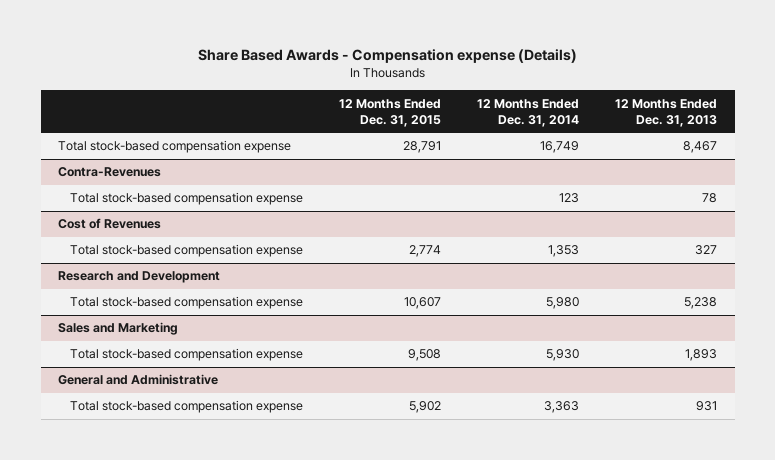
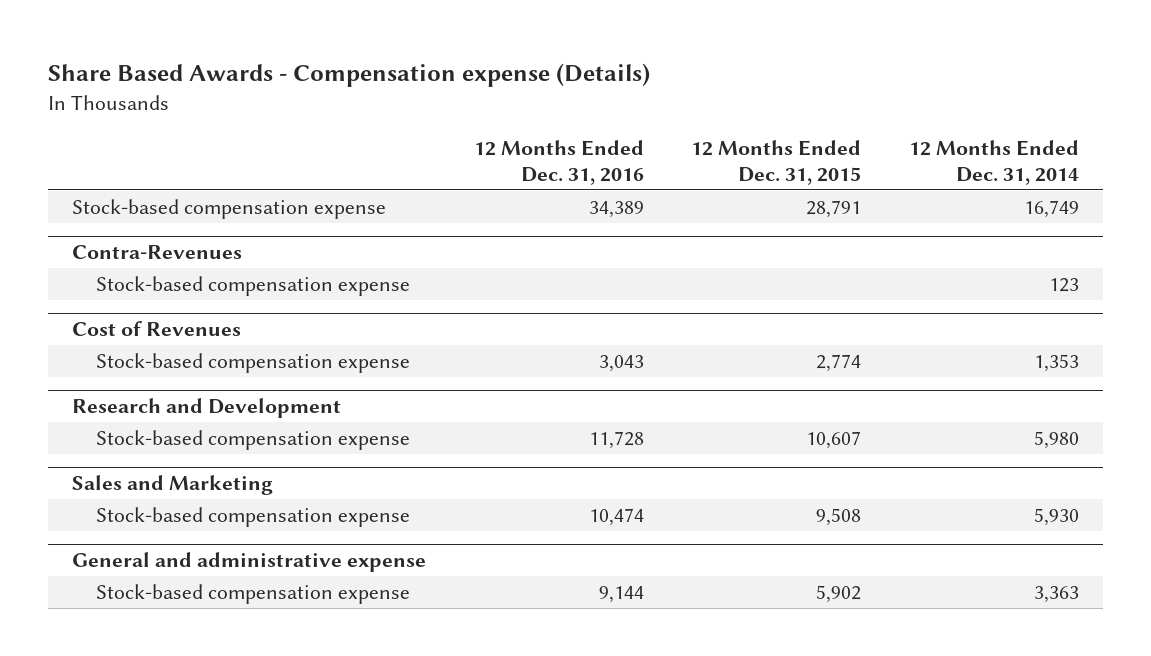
- | 12 Months Ended Dec. 31, 2015 | 12 Months Ended Dec. 31, 2014 | 12 Months Ended Dec. 31, 2013
+ | 12 Months Ended Dec. 31, 2016 | 12 Months Ended Dec. 31, 2015 | 12 Months Ended Dec. 31, 2014
- Total stock-based compensation expense | 28,791 | 16,749 | 8,467
+ Stock-based compensation expense | 34,389 | 28,791 | 16,749
@ Contra-Revenues
- Total stock-based compensation expense | | 123 | 78
+ Stock-based compensation expense | | | 123
@ Cost of Revenues
- Total stock-based compensation expense | 2,774 | 1,353 | 327
+ Stock-based compensation expense | 3,043 | 2,774 | 1,353
@ Research and Development
- Total stock-based compensation expense | 10,607 | 5,980 | 5,238
+ Stock-based compensation expense | 11,728 | 10,607 | 5,980
@ Sales and Marketing
- Total stock-based compensation expense | 9,508 | 5,930 | 1,893
- General and Administrative
- Total stock-based compensation expense | 5,902 | 3,363 | 931
@ Sales and Marketing
+ Stock-based compensation expense | 10,474 | 9,508 | 5,930
+ General and administrative expense
+ Stock-based compensation expense | 9,144 | 5,902 | 3,363

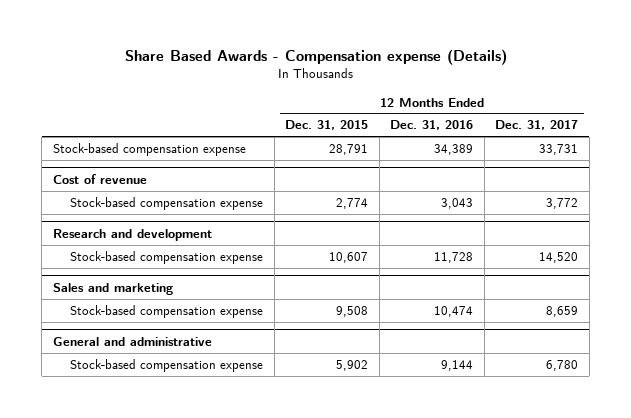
- | 12 Months Ended Dec. 31, 2016 | 12 Months Ended Dec. 31, 2015 | 12 Months Ended Dec. 31, 2014
+ | 12 Months Ended Dec. 31, 2015 | 12 Months Ended Dec. 31, 2016 | 12 Months Ended Dec. 31, 2017
- Contra-Revenues
- Stock-based compensation expense | | | 123
- Cost of Revenues
+ Cost of revenue
- Research and Development
+ Research and development
- Sales and Marketing
+ Sales and marketing
- General and administrative expense
+ General and administrative

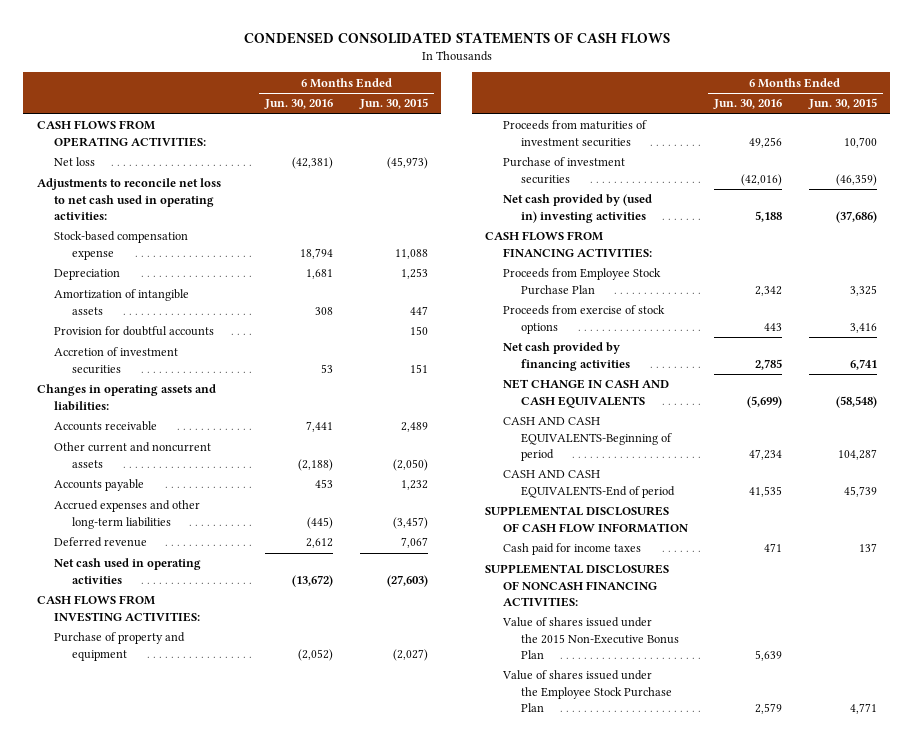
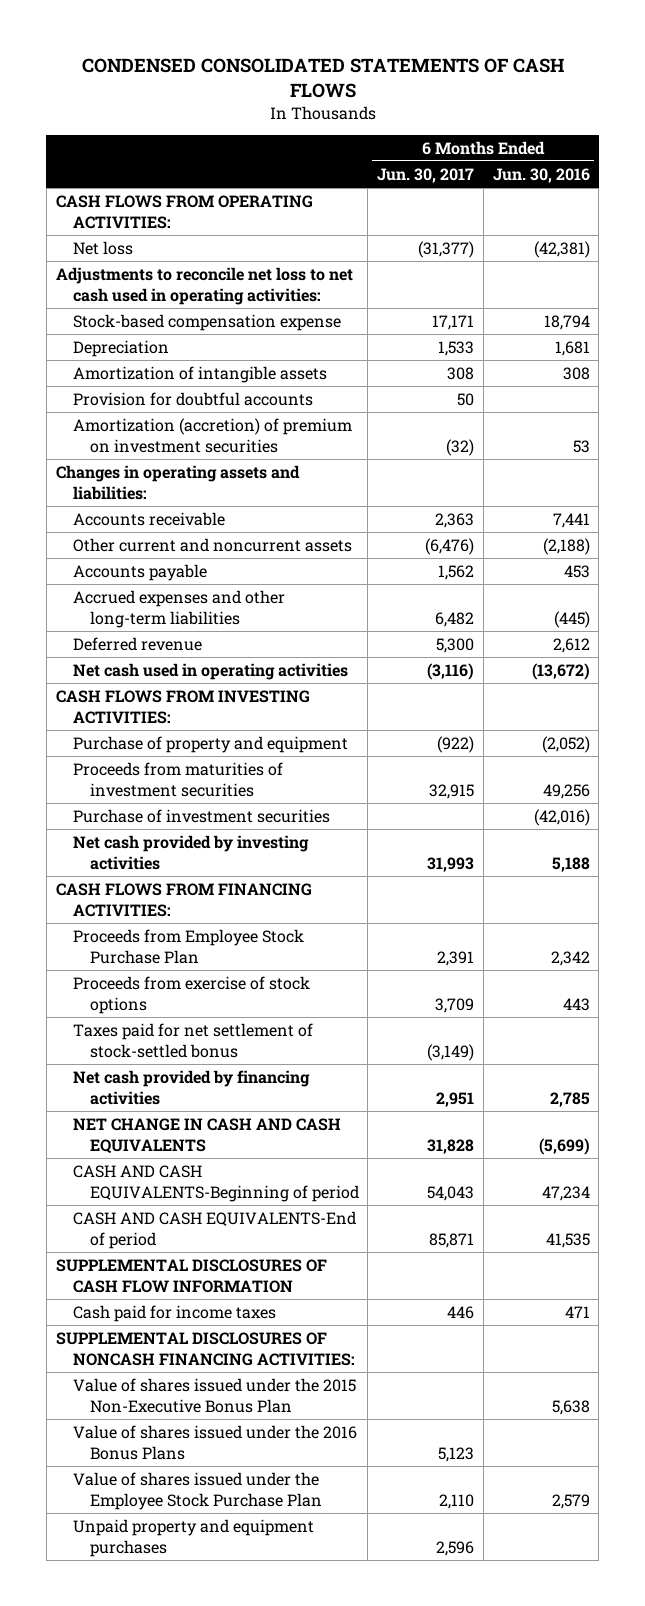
- | 6 Months Ended Jun. 30, 2016 | 6 Months Ended Jun. 30, 2015
+ | 6 Months Ended Jun. 30, 2017 | 6 Months Ended Jun. 30, 2016
- Accretion of investment securities | 53 | 151
+ Amortization (accretion) of premium on investment securities | (32) | 53
- Net cash provided by (used in) investing activities | 5,188 | (37,686)
+ Net cash provided by investing activities | 31,993 | 5,188
+ Taxes paid for net settlement of stock-settled bonus | (3,149) |
- Value of shares issued under the 2015 Non-Executive Bonus Plan | 5,639 |
+ Value of shares issued under the 2015 Non-Executive Bonus Plan | | 5,638
+ Value of shares issued under the 2016 Bonus Plans | 5,123 |
+ Unpaid property and equipment purchases | 2,596 |

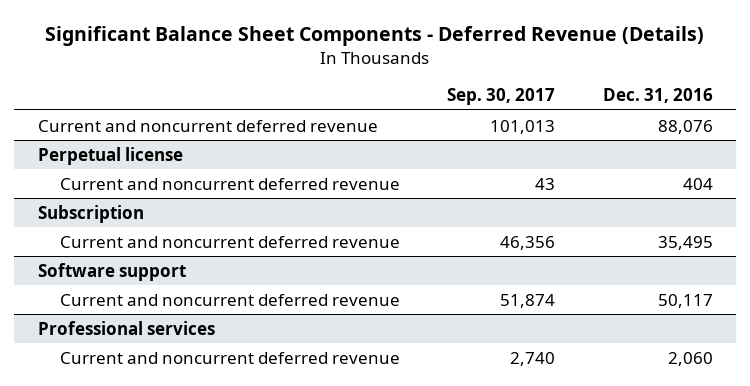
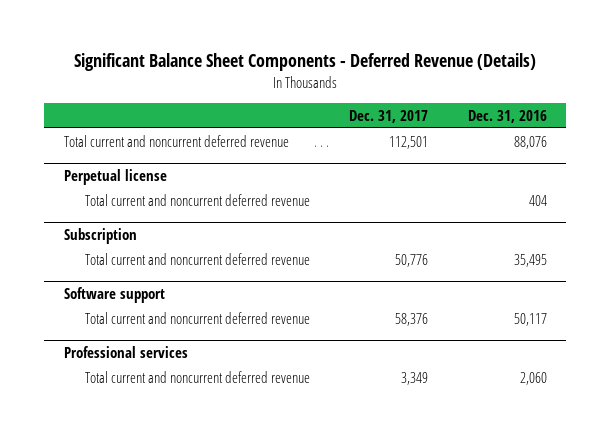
- | Sep. 30, 2017 | Dec. 31, 2016
+ | Dec. 31, 2017 | Dec. 31, 2016
- Current and noncurrent deferred revenue | 101,013 | 88,076
+ Total current and noncurrent deferred revenue | 112,501 | 88,076
@ Perpetual license
- Current and noncurrent deferred revenue | 43 | 404
+ Total current and noncurrent deferred revenue | | 404
@ Subscription
- Current and noncurrent deferred revenue | 46,356 | 35,495
+ Total current and noncurrent deferred revenue | 50,776 | 35,495
@ Software support
- Current and noncurrent deferred revenue | 51,874 | 50,117
+ Total current and noncurrent deferred revenue | 58,376 | 50,117
@ Professional services
- Current and noncurrent deferred revenue | 2,740 | 2,060
+ Total current and noncurrent deferred revenue | 3,349 | 2,060

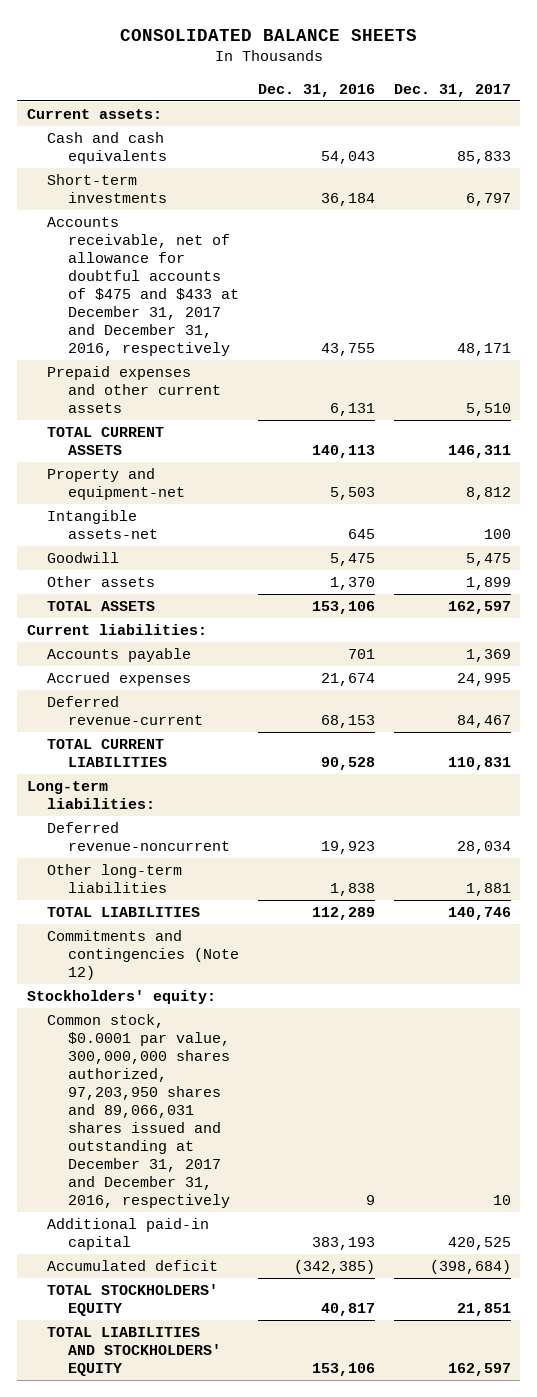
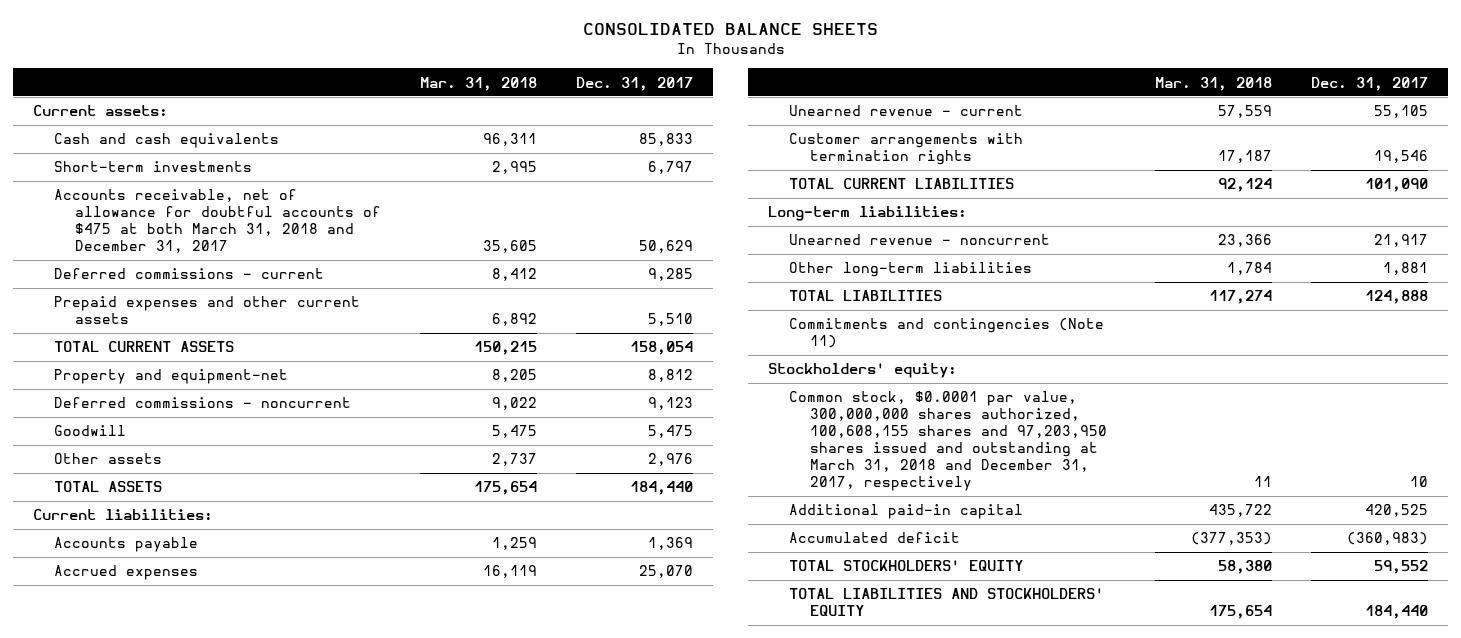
- | Dec. 31, 2016 | Dec. 31, 2017
+ | Mar. 31, 2018 | Dec. 31, 2017
- Accounts receivable, net of allowance for doubtful accounts of $475 and $433 at December 31, 2017 and December 31, 2016, respectively | 43,755 | 48,171
+ Accounts receivable, net of allowance for doubtful accounts of $475 at both March 31, 2018 and December 31, 2017 | 35,605 | 50,629
+ Deferred commissions - current | 8,412 | 9,285
- TOTAL CURRENT ASSETS | 140,113 | 146,311
+ TOTAL CURRENT ASSETS | 150,215 | 158,054
- Intangible assets-net | 645 | 100
+ Deferred commissions - noncurrent | 9,022 | 9,123
- Other assets | 1,370 | 1,899
- TOTAL ASSETS | 153,106 | 162,597
+ Other assets | 2,737 | 2,976
+ TOTAL ASSETS | 175,654 | 184,440
- Accrued expenses | 21,674 | 24,995
- Deferred revenue-current | 68,153 | 84,467
- TOTAL CURRENT LIABILITIES | 90,528 | 110,831
+ Accrued expenses | 16,119 | 25,070
+ Unearned revenue - current | 57,559 | 55,105
+ Customer arrangements with termination rights | 17,187 | 19,546
+ TOTAL CURRENT LIABILITIES | 92,124 | 101,090
- Deferred revenue-noncurrent | 19,923 | 28,034
+ Unearned revenue - noncurrent | 23,366 | 21,917
- TOTAL LIABILITIES | 112,289 | 140,746
- Commitments and contingencies (Note 12)
+ TOTAL LIABILITIES | 117,274 | 124,888
+ Commitments and contingencies (Note 11)
- Common stock, $0.0001 par value, 300,000,000 shares authorized, 97,203,950 shares and 89,066,031 shares issued and outstanding at December 31, 2017 and December 31, 2016, respectively | 9 | 10
+ Common stock, $0.0001 par value, 300,000,000 shares authorized, 100,608,155 shares and 97,203,950 shares issued and outstanding at March 31, 2018 and December 31, 2017, respectively | 11 | 10
- Accumulated deficit | (342,385) | (398,684)
- TOTAL STOCKHOLDERS' EQUITY | 40,817 | 21,851
- TOTAL LIABILITIES AND STOCKHOLDERS' EQUITY | 153,106 | 162,597
+ Accumulated deficit | (377,353) | (360,983)
+ TOTAL STOCKHOLDERS' EQUITY | 58,380 | 59,552
+ TOTAL LIABILITIES AND STOCKHOLDERS' EQUITY | 175,654 | 184,440

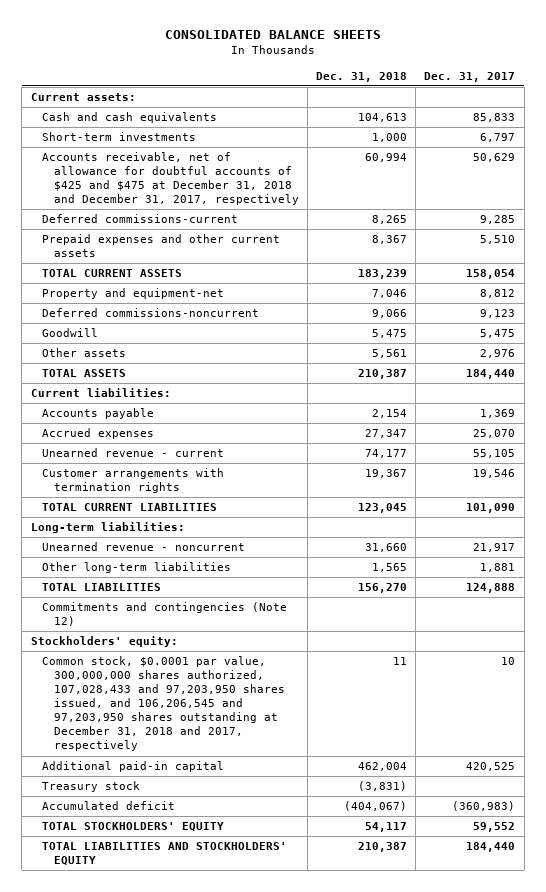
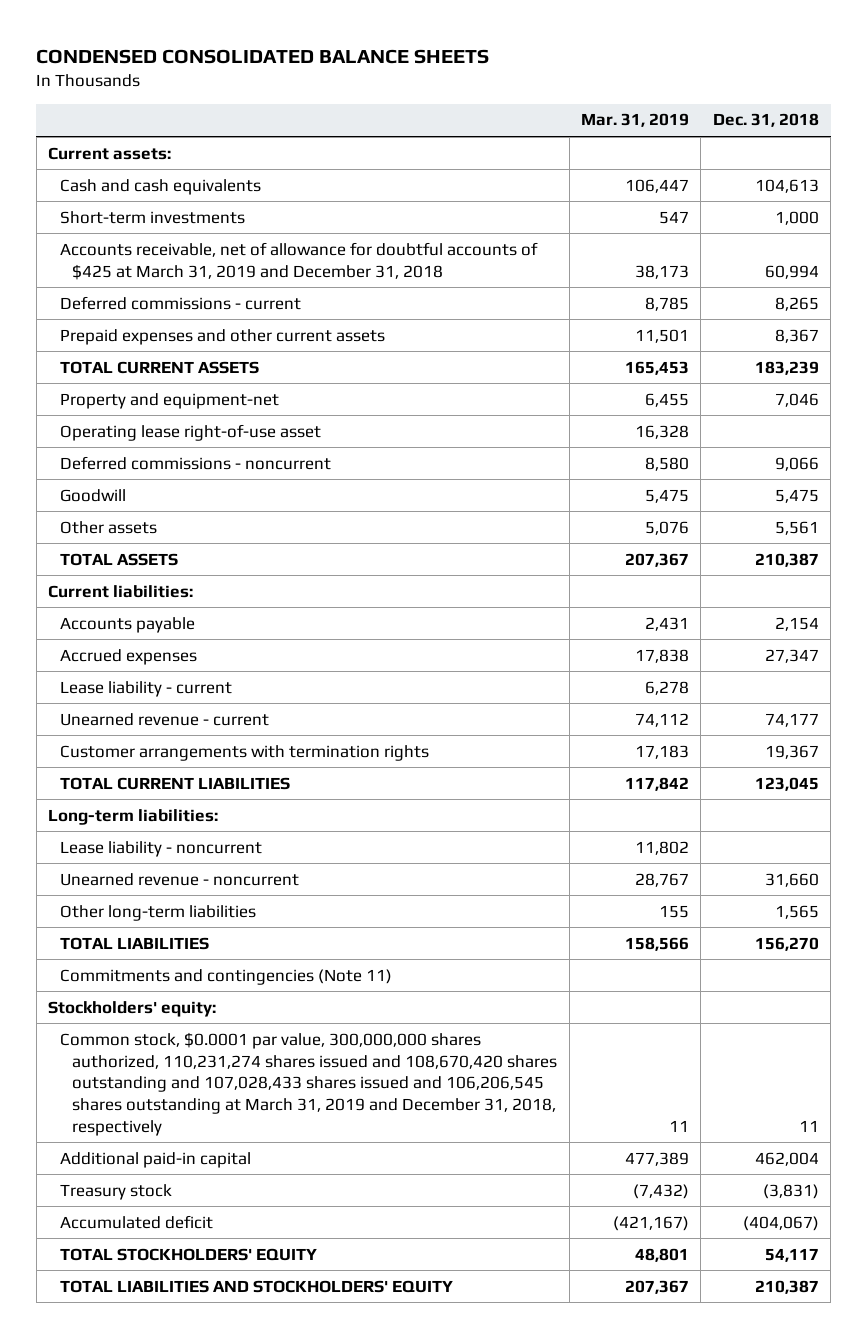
- CONSOLIDATED BALANCE SHEETS
+ CONDENSED CONSOLIDATED BALANCE SHEETS
- | Dec. 31, 2018 | Dec. 31, 2017
+ | Mar. 31, 2019 | Dec. 31, 2018
- Accounts receivable, net of allowance for doubtful accounts of $425 and $475 at December 31, 2018 and December 31, 2017, respectively | 60,994 | 50,629
- Deferred commissions-current | 8,265 | 9,285
+ Accounts receivable, net of allowance for doubtful accounts of $425 at March 31, 2019 and December 31, 2018 | 38,173 | 60,994
+ Deferred commissions - current | 8,785 | 8,265
- Deferred commissions-noncurrent | 9,066 | 9,123
+ Operating lease right-of-use asset | 16,328 |
+ Deferred commissions - noncurrent | 8,580 | 9,066
+ Lease liability - current | 6,278 |
+ Lease liability - noncurrent | 11,802 |
- Commitments and contingencies (Note 12)
+ Commitments and contingencies (Note 11)
- Common stock, $0.0001 par value, 300,000,000 shares authorized, 107,028,433 and 97,203,950 shares issued, and 106,206,545 and 97,203,950 shares outstanding at December 31, 2018 and 2017, respectively | 11 | 10
+ Common stock, $0.0001 par value, 300,000,000 shares authorized, 110,231,274 shares issued and 108,670,420 shares outstanding and 107,028,433 shares issued and 106,206,545 shares outstanding at March 31, 2019 and December 31, 2018, respectively | 11 | 11

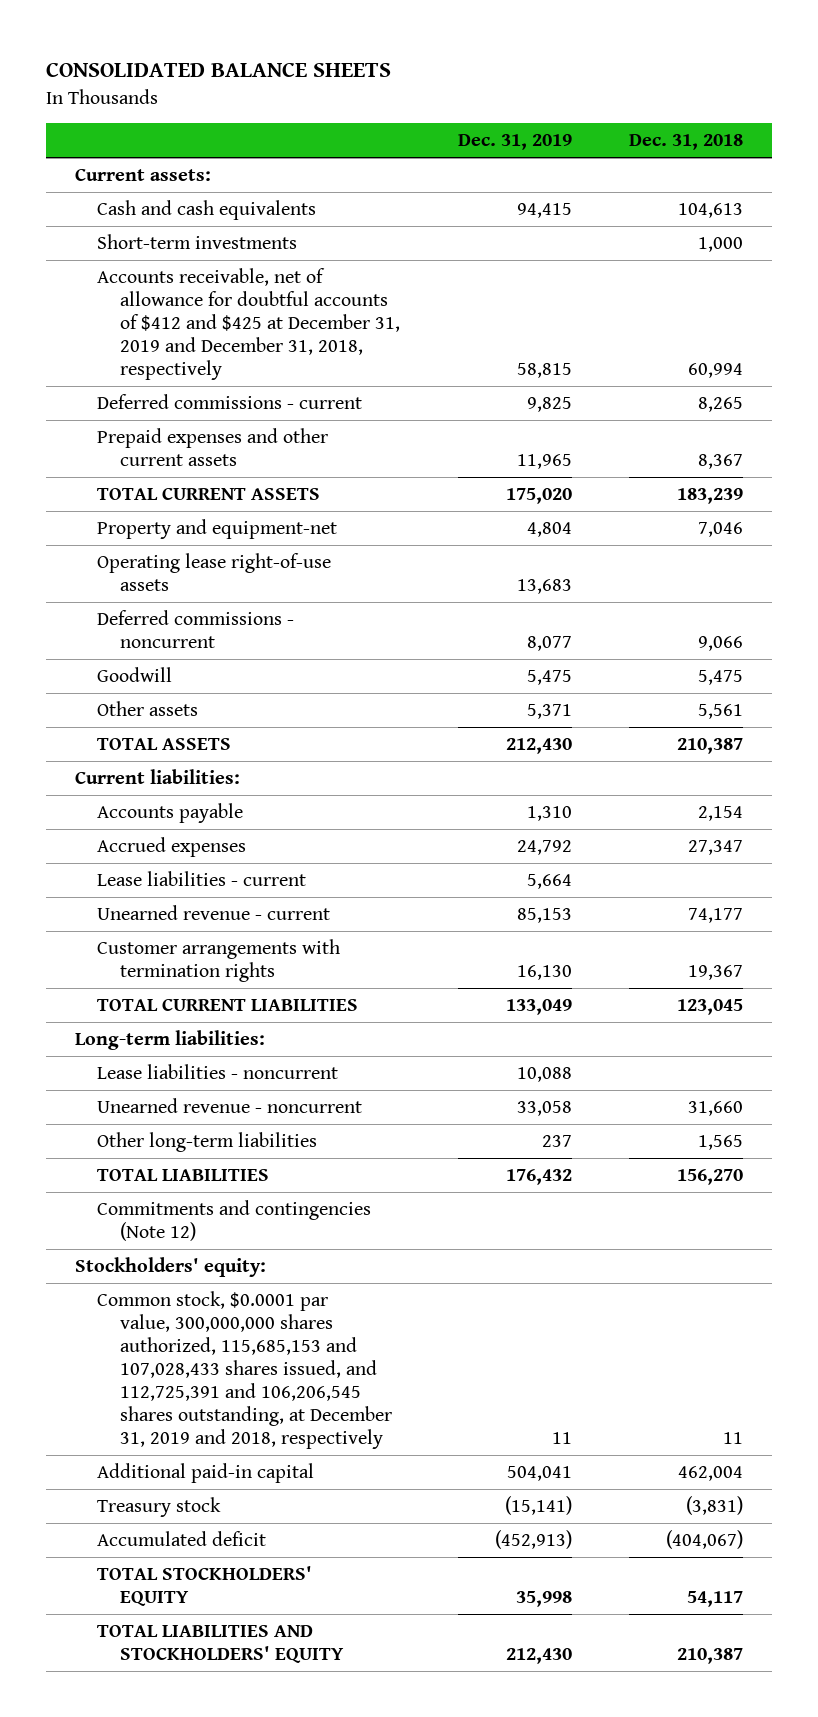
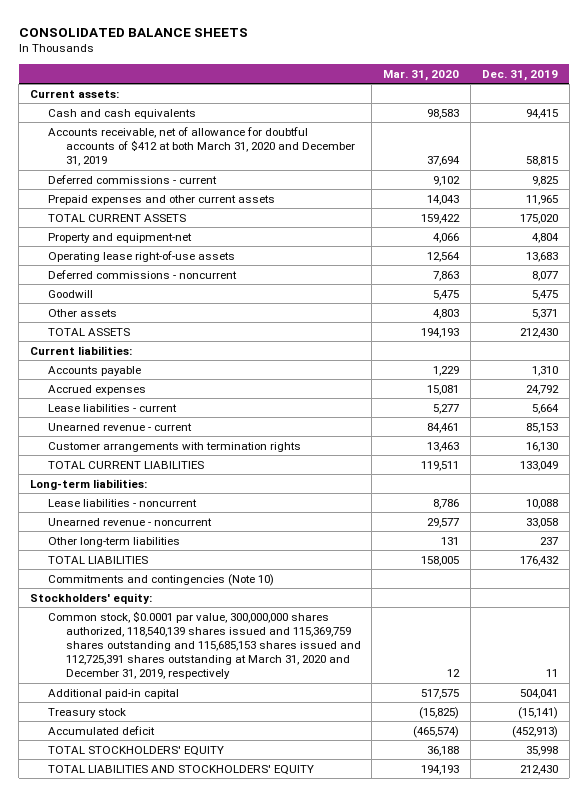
- | Dec. 31, 2019 | Dec. 31, 2018
+ | Mar. 31, 2020 | Dec. 31, 2019
- Short-term investments | | 1,000
- Accounts receivable, net of allowance for doubtful accounts of $412 and $425 at December 31, 2019 and December 31, 2018, respectively | 58,815 | 60,994
+ Accounts receivable, net of allowance for doubtful accounts of $412 at both March 31, 2020 and December 31, 2019 | 37,694 | 58,815
- Commitments and contingencies (Note 12)
+ Commitments and contingencies (Note 10)
- Common stock, $0.0001 par value, 300,000,000 shares authorized, 115,685,153 and 107,028,433 shares issued, and 112,725,391 and 106,206,545 shares outstanding, at December 31, 2019 and 2018, respectively | 11 | 11
+ Common stock, $0.0001 par value, 300,000,000 shares authorized, 118,540,139 shares issued and 115,369,759 shares outstanding and 115,685,153 shares issued and 112,725,391 shares outstanding at March 31, 2020 and December 31, 2019, respectively | 12 | 11

